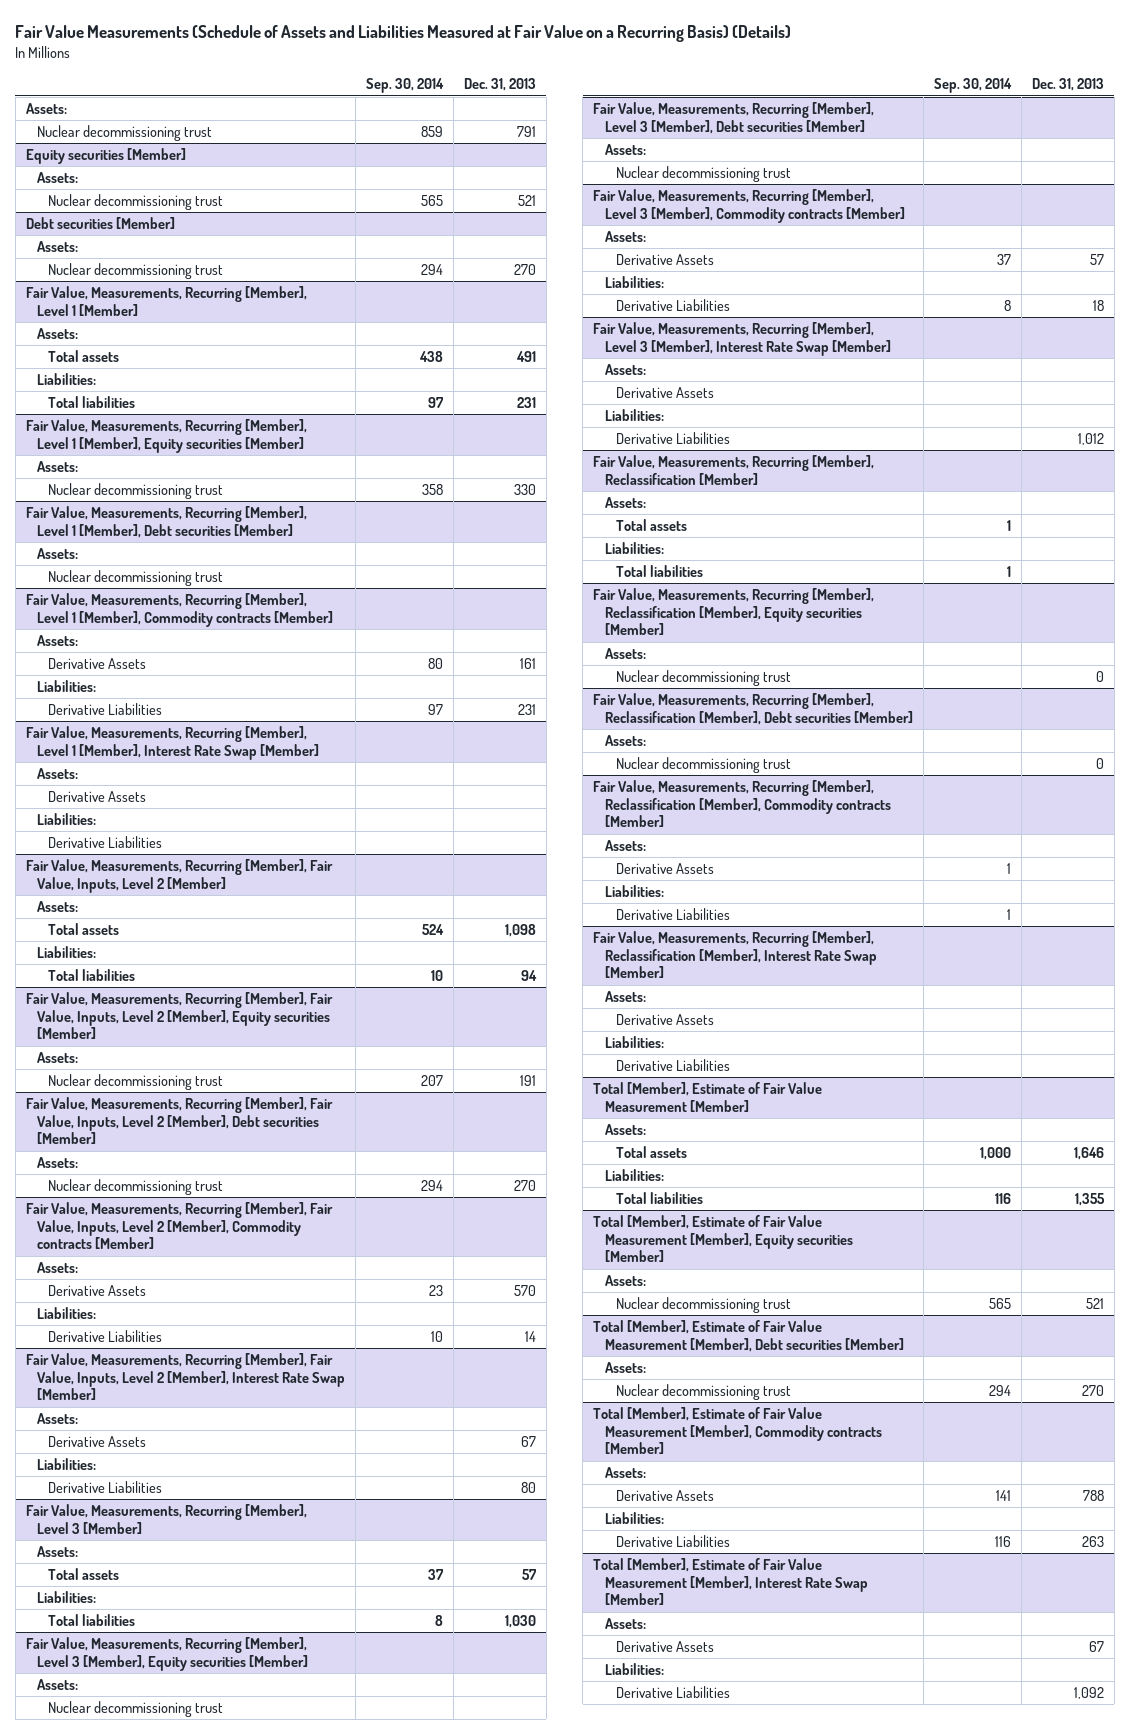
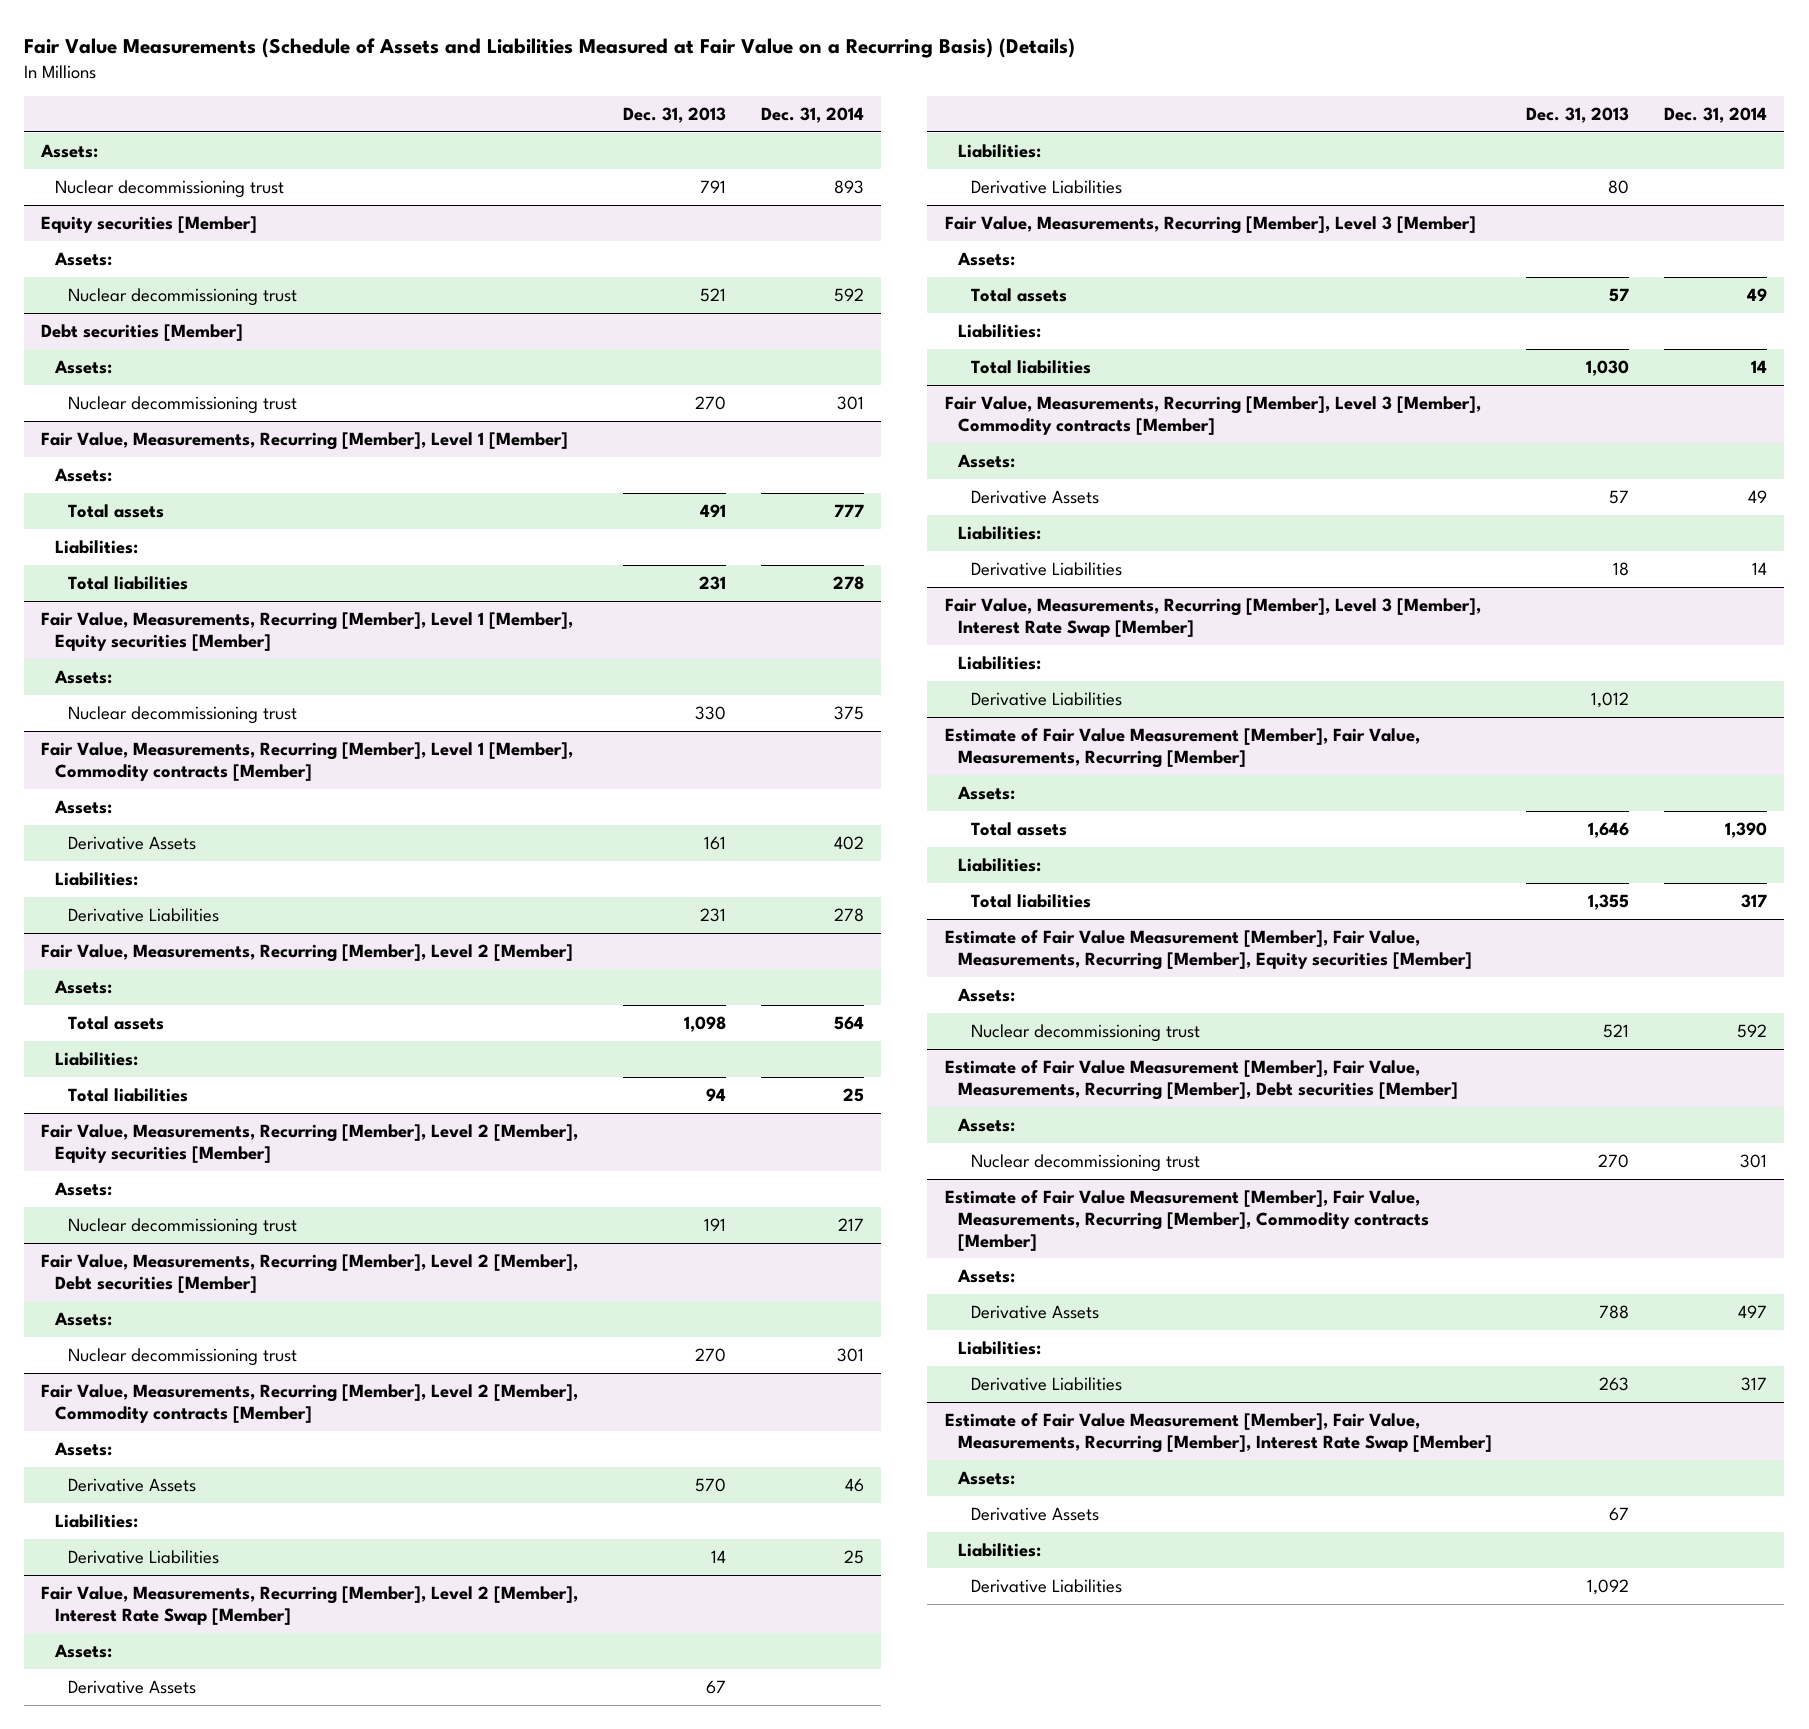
- | Sep. 30, 2014 | Dec. 31, 2013
+ | Dec. 31, 2013 | Dec. 31, 2014
- Fair Value, Measurements, Recurring [Member], Level 1 [Member], Debt securities [Member]
- Assets:
- Nuclear decommissioning trust
- Fair Value, Measurements, Recurring [Member], Level 1 [Member], Interest Rate Swap [Member]
- Assets:
- Derivative Assets
- Liabilities:
- Derivative Liabilities
- Fair Value, Measurements, Recurring [Member], Fair Value, Inputs, Level 2 [Member]
+ Fair Value, Measurements, Recurring [Member], Level 2 [Member]
- Fair Value, Measurements, Recurring [Member], Fair Value, Inputs, Level 2 [Member], Equity securities [Member]
+ Fair Value, Measurements, Recurring [Member], Level 2 [Member], Equity securities [Member]
- Fair Value, Measurements, Recurring [Member], Fair Value, Inputs, Level 2 [Member], Debt securities [Member]
+ Fair Value, Measurements, Recurring [Member], Level 2 [Member], Debt securities [Member]
- Fair Value, Measurements, Recurring [Member], Fair Value, Inputs, Level 2 [Member], Commodity contracts [Member]
+ Fair Value, Measurements, Recurring [Member], Level 2 [Member], Commodity contracts [Member]
- Fair Value, Measurements, Recurring [Member], Fair Value, Inputs, Level 2 [Member], Interest Rate Swap [Member]
+ Fair Value, Measurements, Recurring [Member], Level 2 [Member], Interest Rate Swap [Member]
- Fair Value, Measurements, Recurring [Member], Level 3 [Member], Equity securities [Member]
- Assets:
- Nuclear decommissioning trust
- Fair Value, Measurements, Recurring [Member], Level 3 [Member], Debt securities [Member]
- Assets:
- Nuclear decommissioning trust
@ Fair Value, Measurements, Recurring [Member], Level 3 [Member], Interest Rate Swap [Member]
- Assets:
- Derivative Assets
- Fair Value, Measurements, Recurring [Member], Reclassification [Member]
- Assets:
- Total assets | 1 |
- Liabilities:
- Total liabilities | 1 |
- Fair Value, Measurements, Recurring [Member], Reclassification [Member], Equity securities [Member]
- Assets:
- Nuclear decommissioning trust | | 0
- Fair Value, Measurements, Recurring [Member], Reclassification [Member], Debt securities [Member]
- Assets:
- Nuclear decommissioning trust | | 0
- Fair Value, Measurements, Recurring [Member], Reclassification [Member], Commodity contracts [Member]
- Assets:
- Derivative Assets | 1 |
- Liabilities:
- Derivative Liabilities | 1 |
- Fair Value, Measurements, Recurring [Member], Reclassification [Member], Interest Rate Swap [Member]
- Assets:
- Derivative Assets
- Liabilities:
- Derivative Liabilities
- Total [Member], Estimate of Fair Value Measurement [Member]
+ Estimate of Fair Value Measurement [Member], Fair Value, Measurements, Recurring [Member]
- Total [Member], Estimate of Fair Value Measurement [Member], Equity securities [Member]
+ Estimate of Fair Value Measurement [Member], Fair Value, Measurements, Recurring [Member], Equity securities [Member]
- Total [Member], Estimate of Fair Value Measurement [Member], Debt securities [Member]
+ Estimate of Fair Value Measurement [Member], Fair Value, Measurements, Recurring [Member], Debt securities [Member]
- Total [Member], Estimate of Fair Value Measurement [Member], Commodity contracts [Member]
+ Estimate of Fair Value Measurement [Member], Fair Value, Measurements, Recurring [Member], Commodity contracts [Member]
- Total [Member], Estimate of Fair Value Measurement [Member], Interest Rate Swap [Member]
+ Estimate of Fair Value Measurement [Member], Fair Value, Measurements, Recurring [Member], Interest Rate Swap [Member]

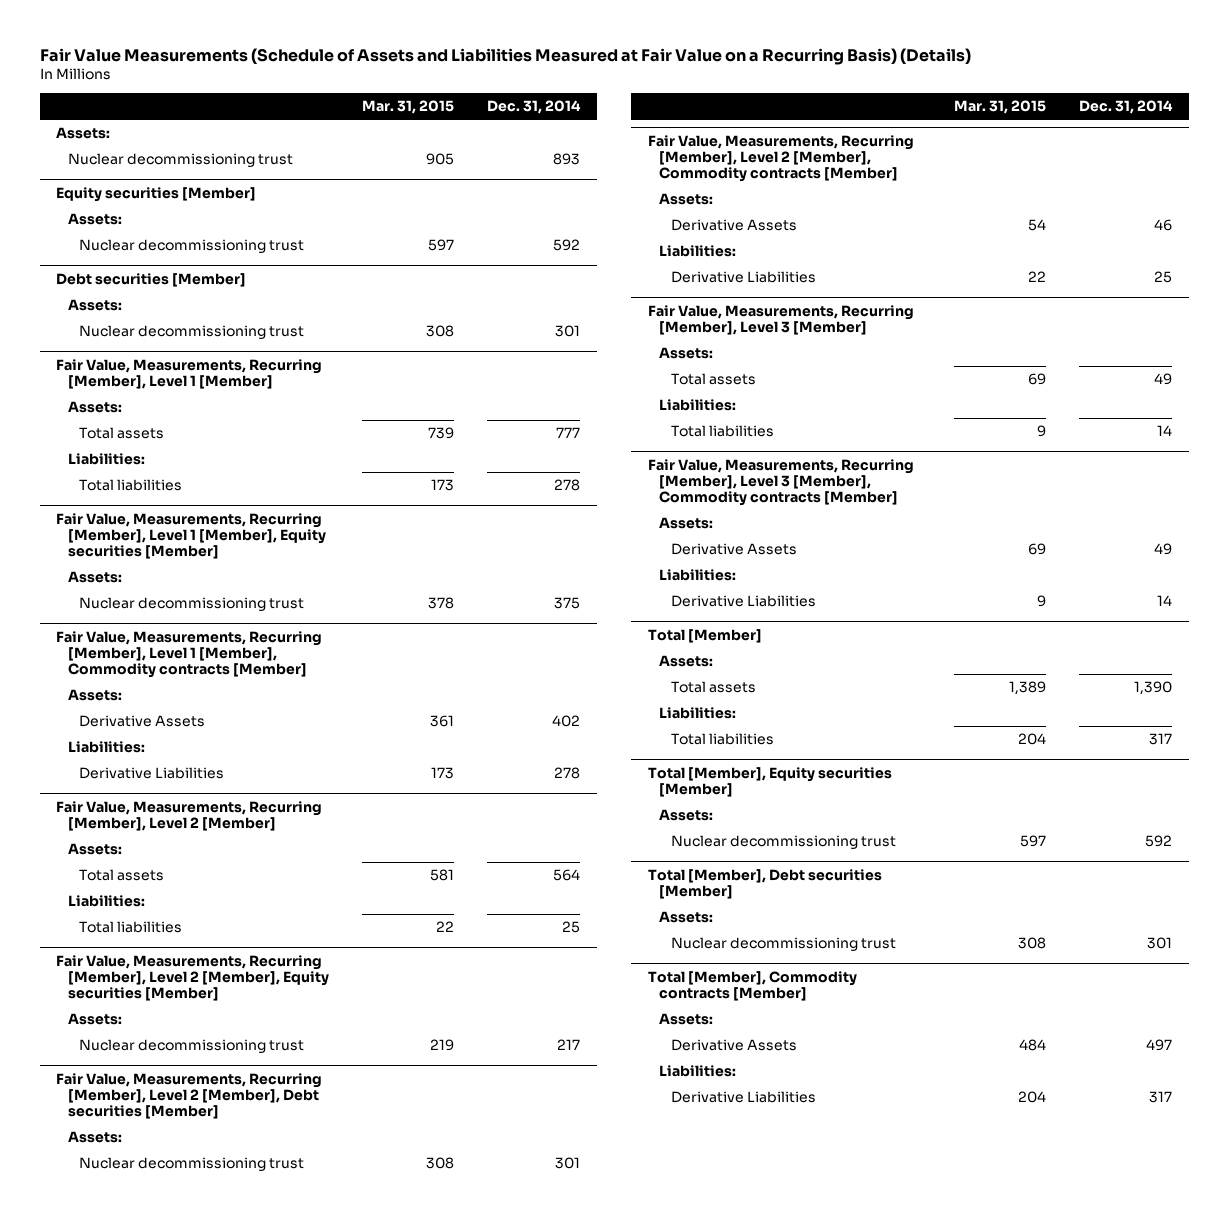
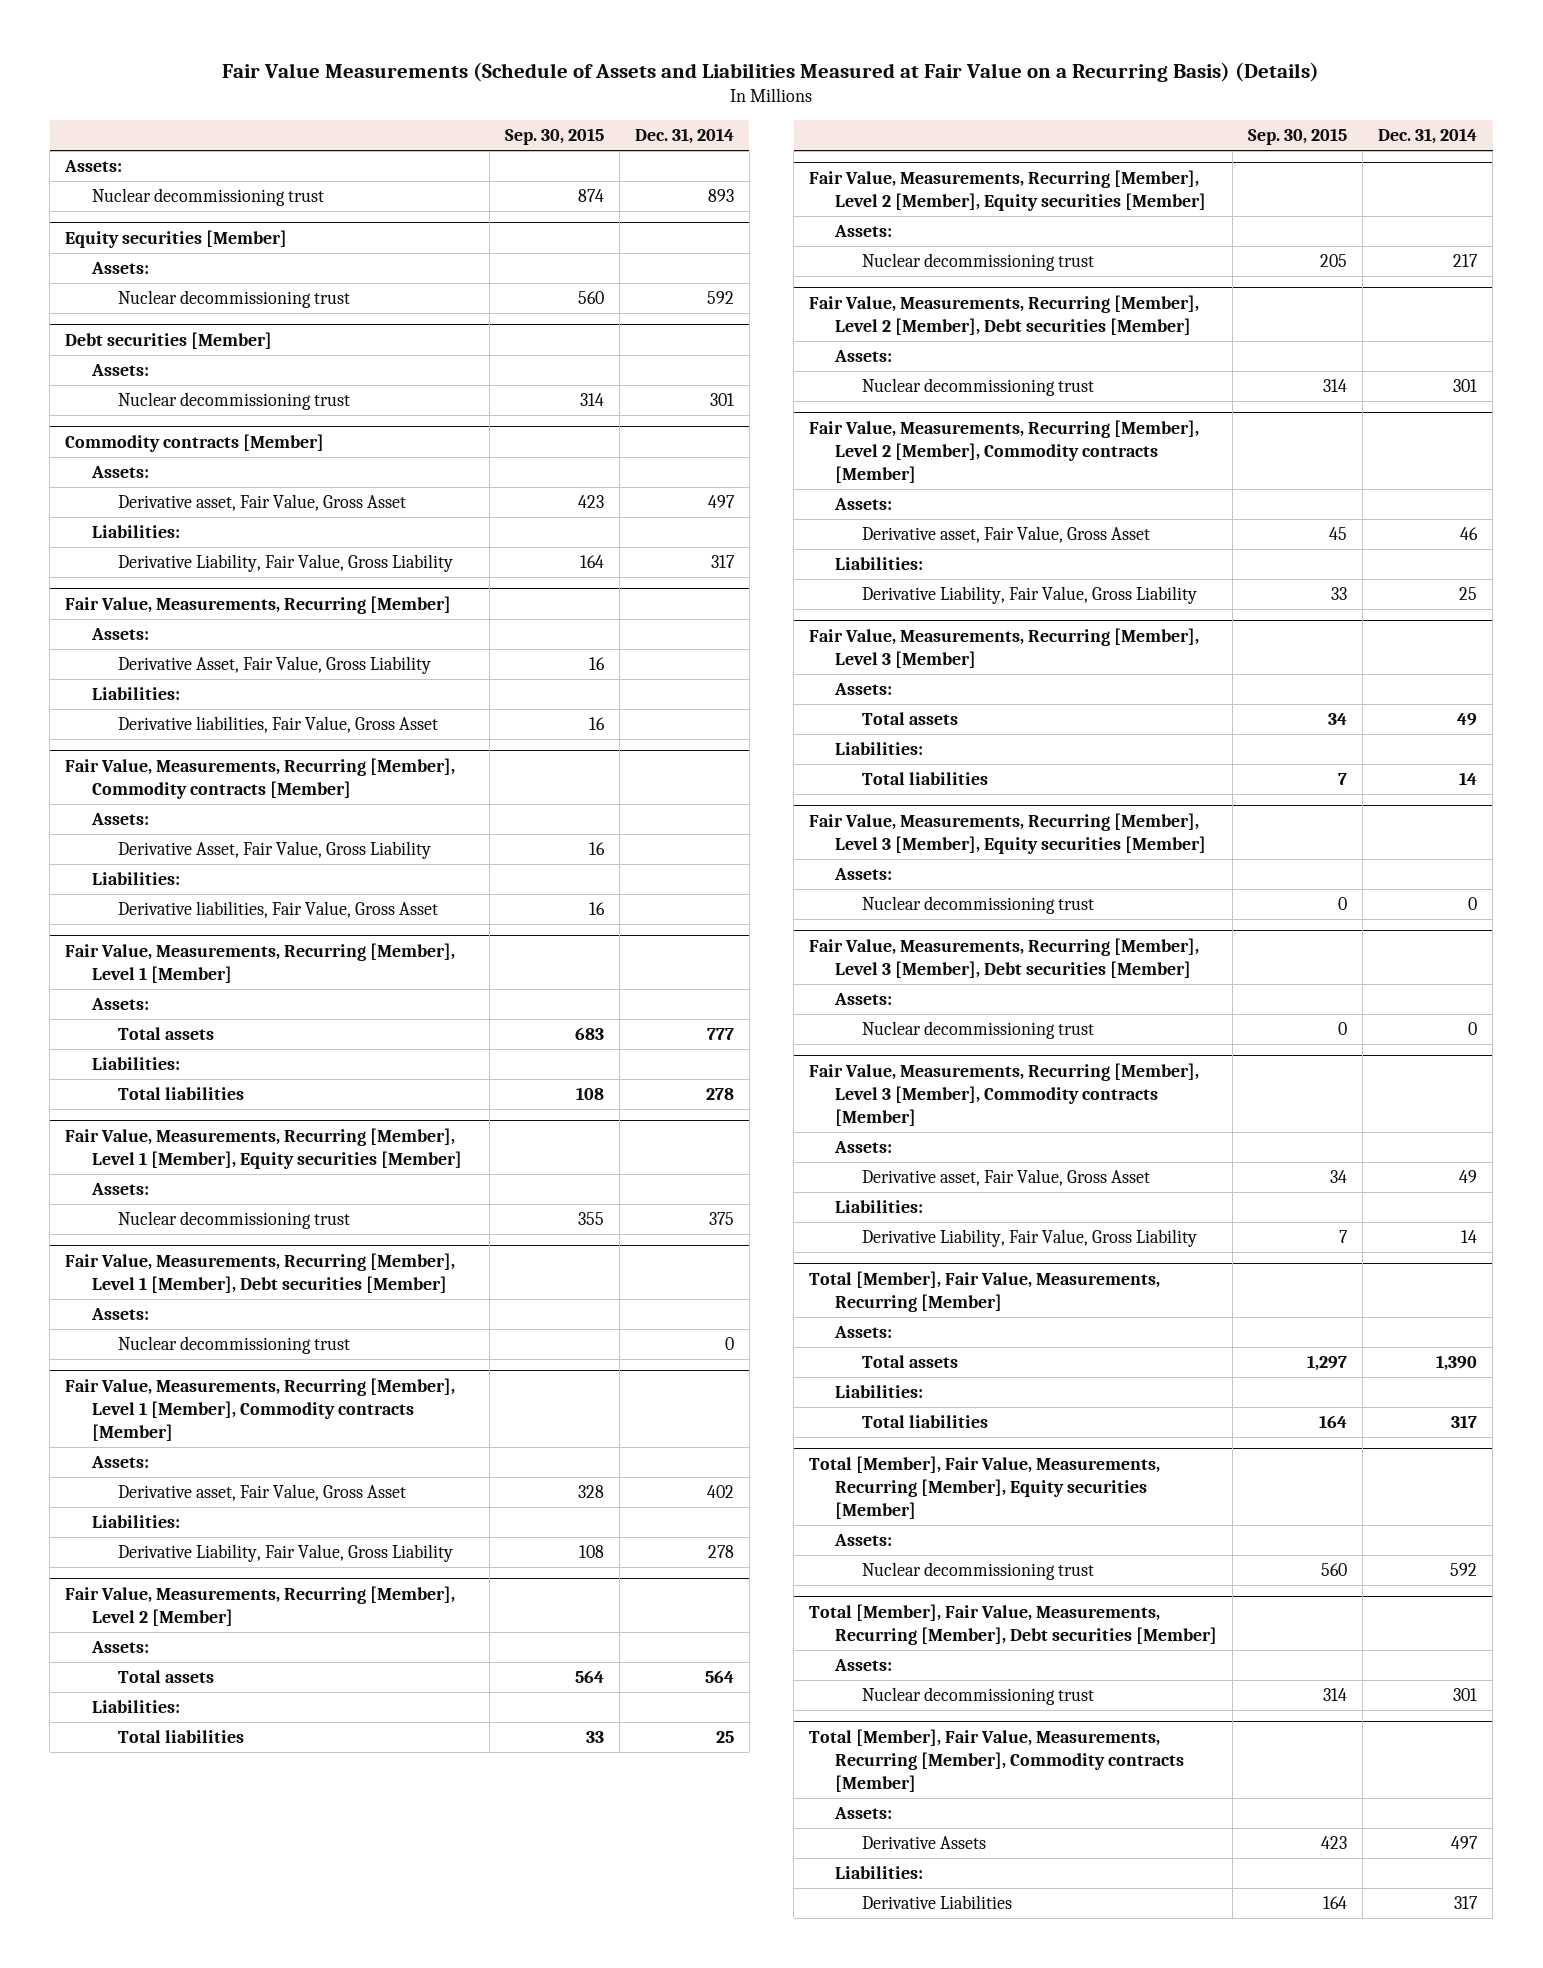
- | Mar. 31, 2015 | Dec. 31, 2014
+ | Sep. 30, 2015 | Dec. 31, 2014
+ Commodity contracts [Member]
+ Assets:
+ Derivative asset, Fair Value, Gross Asset | 423 | 497
+ Liabilities:
+ Derivative Liability, Fair Value, Gross Liability | 164 | 317
+ Fair Value, Measurements, Recurring [Member]
+ Assets:
+ Derivative Asset, Fair Value, Gross Liability | 16 |
+ Liabilities:
+ Derivative liabilities, Fair Value, Gross Asset | 16 |
+ Fair Value, Measurements, Recurring [Member], Commodity contracts [Member]
+ Assets:
+ Derivative Asset, Fair Value, Gross Liability | 16 |
+ Liabilities:
+ Derivative liabilities, Fair Value, Gross Asset | 16 |
+ Fair Value, Measurements, Recurring [Member], Level 1 [Member], Debt securities [Member]
+ Assets:
+ Nuclear decommissioning trust | | 0
@ Fair Value, Measurements, Recurring [Member], Level 1 [Member], Commodity contracts [Member]
- Derivative Assets | 361 | 402
+ Derivative asset, Fair Value, Gross Asset | 328 | 402
- Derivative Liabilities | 173 | 278
+ Derivative Liability, Fair Value, Gross Liability | 108 | 278
@ Fair Value, Measurements, Recurring [Member], Level 2 [Member], Commodity contracts [Member]
- Derivative Assets | 54 | 46
+ Derivative asset, Fair Value, Gross Asset | 45 | 46
- Derivative Liabilities | 22 | 25
+ Derivative Liability, Fair Value, Gross Liability | 33 | 25
+ Fair Value, Measurements, Recurring [Member], Level 3 [Member], Equity securities [Member]
+ Assets:
+ Nuclear decommissioning trust | 0 | 0
+ Fair Value, Measurements, Recurring [Member], Level 3 [Member], Debt securities [Member]
+ Assets:
+ Nuclear decommissioning trust | 0 | 0
@ Fair Value, Measurements, Recurring [Member], Level 3 [Member], Commodity contracts [Member]
- Derivative Assets | 69 | 49
+ Derivative asset, Fair Value, Gross Asset | 34 | 49
- Derivative Liabilities | 9 | 14
- Total [Member]
@ Fair Value, Measurements, Recurring [Member], Level 3 [Member], Commodity contracts [Member]
+ Derivative Liability, Fair Value, Gross Liability | 7 | 14
+ Total [Member], Fair Value, Measurements, Recurring [Member]
- Total [Member], Equity securities [Member]
+ Total [Member], Fair Value, Measurements, Recurring [Member], Equity securities [Member]
- Total [Member], Debt securities [Member]
+ Total [Member], Fair Value, Measurements, Recurring [Member], Debt securities [Member]
- Total [Member], Commodity contracts [Member]
+ Total [Member], Fair Value, Measurements, Recurring [Member], Commodity contracts [Member]

